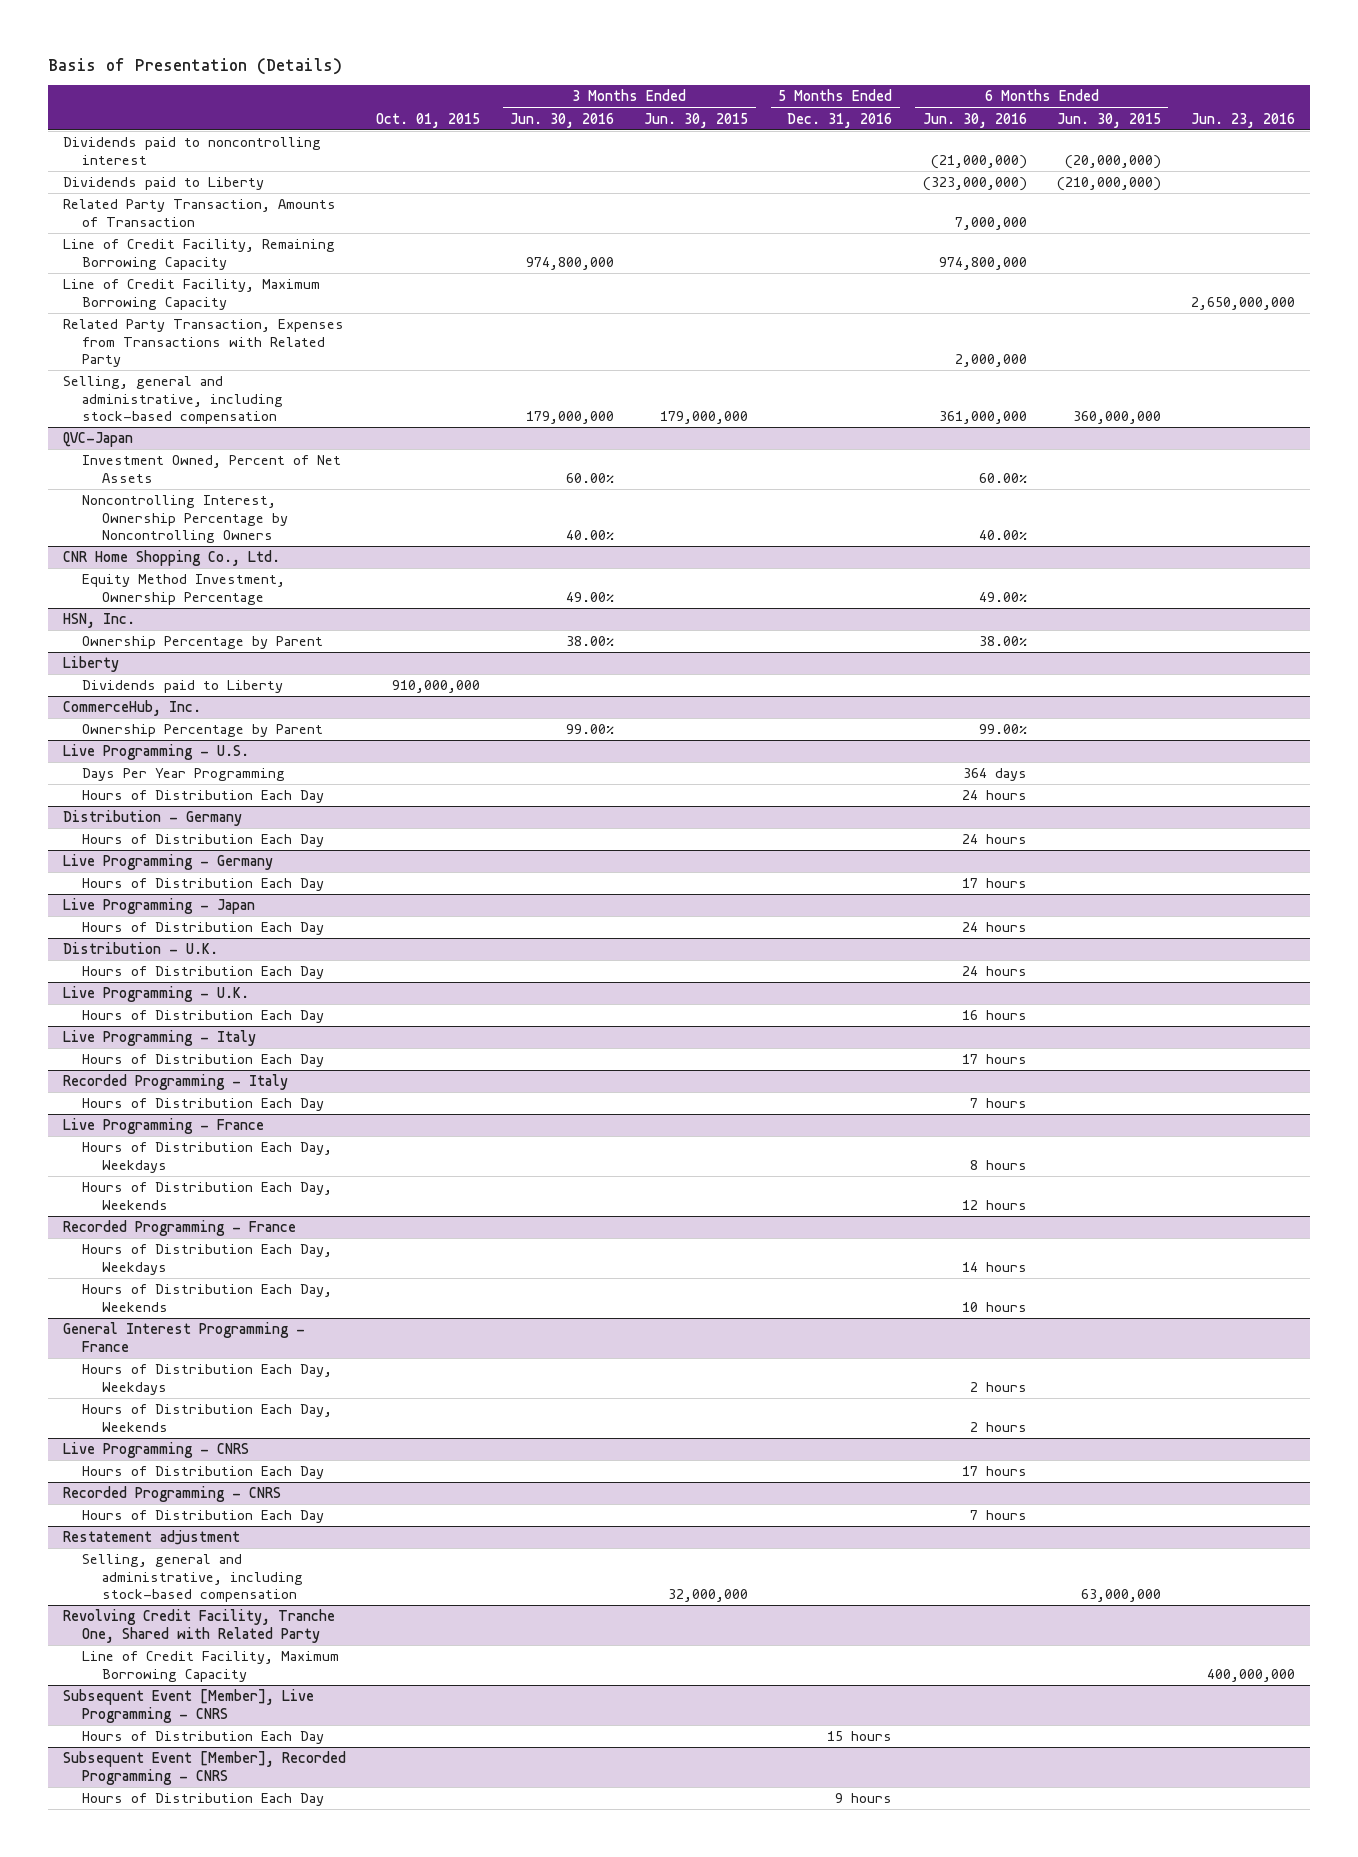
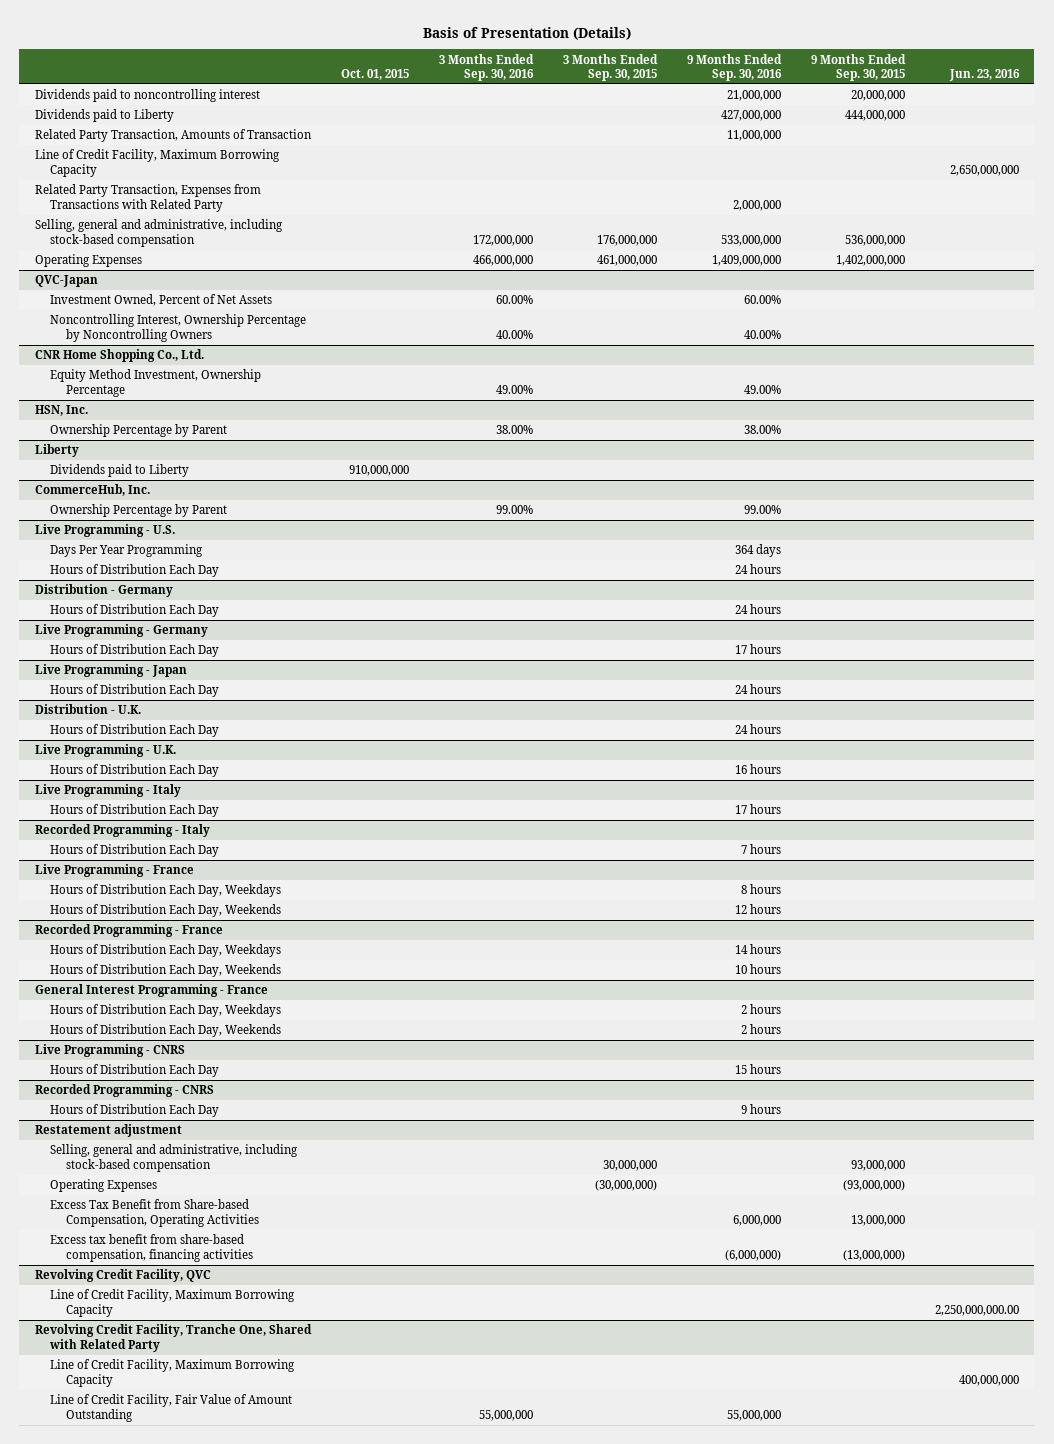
- | Oct. 01, 2015 | 3 Months Ended Jun. 30, 2016 | 3 Months Ended Jun. 30, 2015 | 5 Months Ended Dec. 31, 2016 | 6 Months Ended Jun. 30, 2016 | 6 Months Ended Jun. 30, 2015 | Jun. 23, 2016
+ | Oct. 01, 2015 | 3 Months Ended Sep. 30, 2016 | 3 Months Ended Sep. 30, 2015 | 9 Months Ended Sep. 30, 2016 | 9 Months Ended Sep. 30, 2015 | Jun. 23, 2016
- Line of Credit Facility, Remaining Borrowing Capacity | | 974,800,000 | | | 974,800,000 | |
+ Operating Expenses | | 466,000,000 | 461,000,000 | 1,409,000,000 | 1,402,000,000 |
@ Restatement adjustment
+ Operating Expenses | | | (30,000,000) | | (93,000,000) |
+ Excess Tax Benefit from Share-based Compensation, Operating Activities | | | | 6,000,000 | 13,000,000 |
+ Excess tax benefit from share-based compensation, financing activities | | | | (6,000,000) | (13,000,000) |
+ Revolving Credit Facility, QVC
+ Line of Credit Facility, Maximum Borrowing Capacity | | | | | | 2,250,000,000.00
- Subsequent Event [Member], Live Programming - CNRS
- Hours of Distribution Each Day | | | | 15 hours | | |
- Subsequent Event [Member], Recorded Programming - CNRS
- Hours of Distribution Each Day | | | | 9 hours | | |
@ Revolving Credit Facility, Tranche One, Shared with Related Party
+ Line of Credit Facility, Fair Value of Amount Outstanding | | 55,000,000 | | 55,000,000 | |

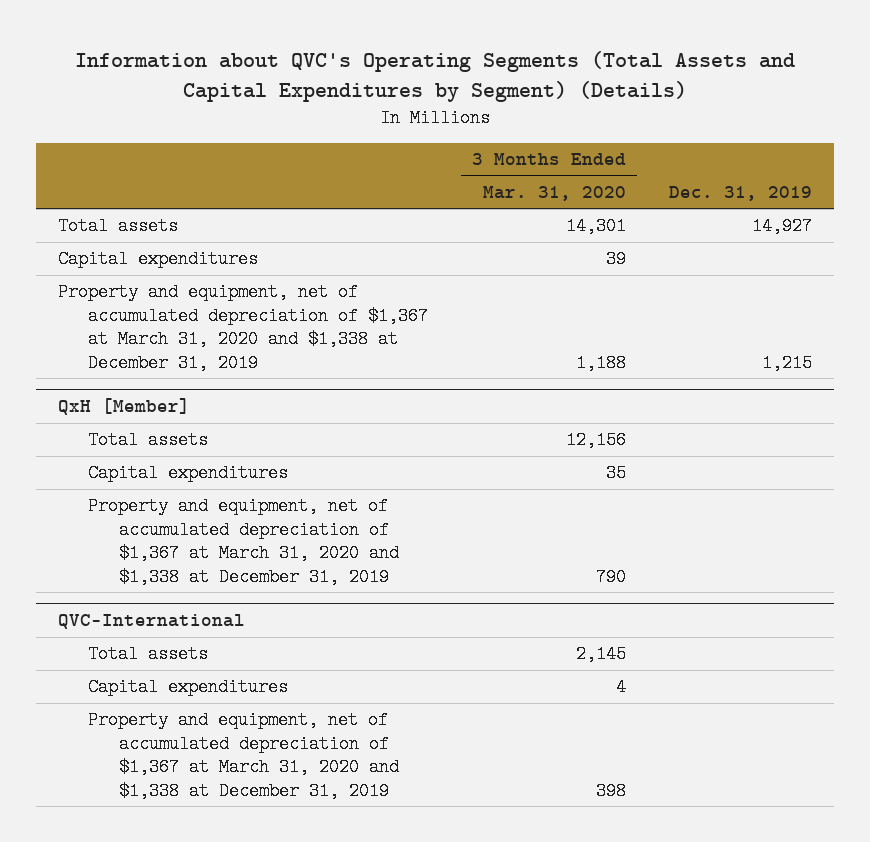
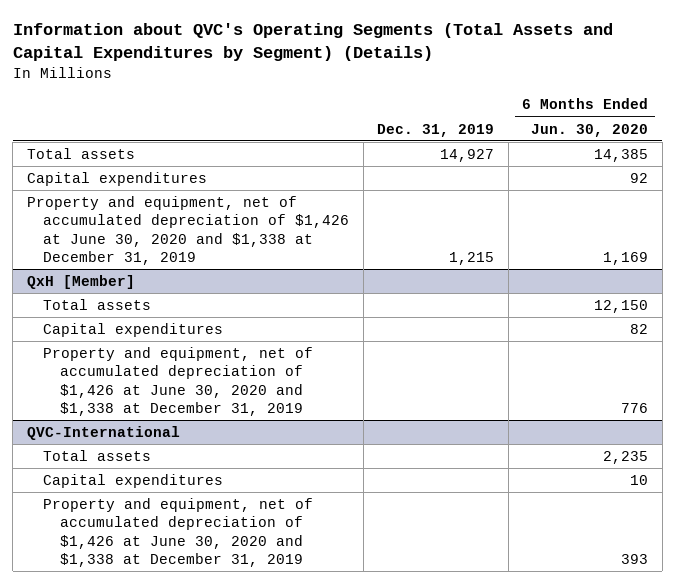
- | 3 Months Ended Mar. 31, 2020 | Dec. 31, 2019
+ | Dec. 31, 2019 | 6 Months Ended Jun. 30, 2020
- Property and equipment, net of accumulated depreciation of $1,367 at March 31, 2020 and $1,338 at December 31, 2019 | 1,188 | 1,215
+ Property and equipment, net of accumulated depreciation of $1,426 at June 30, 2020 and $1,338 at December 31, 2019 | 1,215 | 1,169
@ QxH [Member]
- Property and equipment, net of accumulated depreciation of $1,367 at March 31, 2020 and $1,338 at December 31, 2019 | 790 |
+ Property and equipment, net of accumulated depreciation of $1,426 at June 30, 2020 and $1,338 at December 31, 2019 | | 776
@ QVC-International
- Property and equipment, net of accumulated depreciation of $1,367 at March 31, 2020 and $1,338 at December 31, 2019 | 398 |
+ Property and equipment, net of accumulated depreciation of $1,426 at June 30, 2020 and $1,338 at December 31, 2019 | | 393

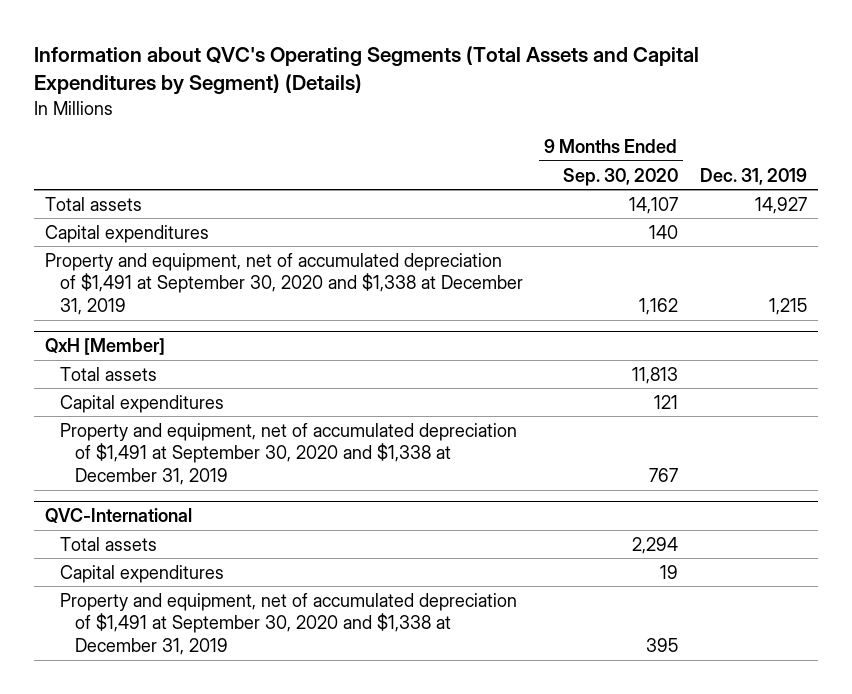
- | Dec. 31, 2019 | 6 Months Ended Jun. 30, 2020
+ | 9 Months Ended Sep. 30, 2020 | Dec. 31, 2019
- Property and equipment, net of accumulated depreciation of $1,426 at June 30, 2020 and $1,338 at December 31, 2019 | 1,215 | 1,169
+ Property and equipment, net of accumulated depreciation of $1,491 at September 30, 2020 and $1,338 at December 31, 2019 | 1,162 | 1,215
@ QxH [Member]
- Property and equipment, net of accumulated depreciation of $1,426 at June 30, 2020 and $1,338 at December 31, 2019 | | 776
+ Property and equipment, net of accumulated depreciation of $1,491 at September 30, 2020 and $1,338 at December 31, 2019 | 767 |
@ QVC-International
- Property and equipment, net of accumulated depreciation of $1,426 at June 30, 2020 and $1,338 at December 31, 2019 | | 393
+ Property and equipment, net of accumulated depreciation of $1,491 at September 30, 2020 and $1,338 at December 31, 2019 | 395 |

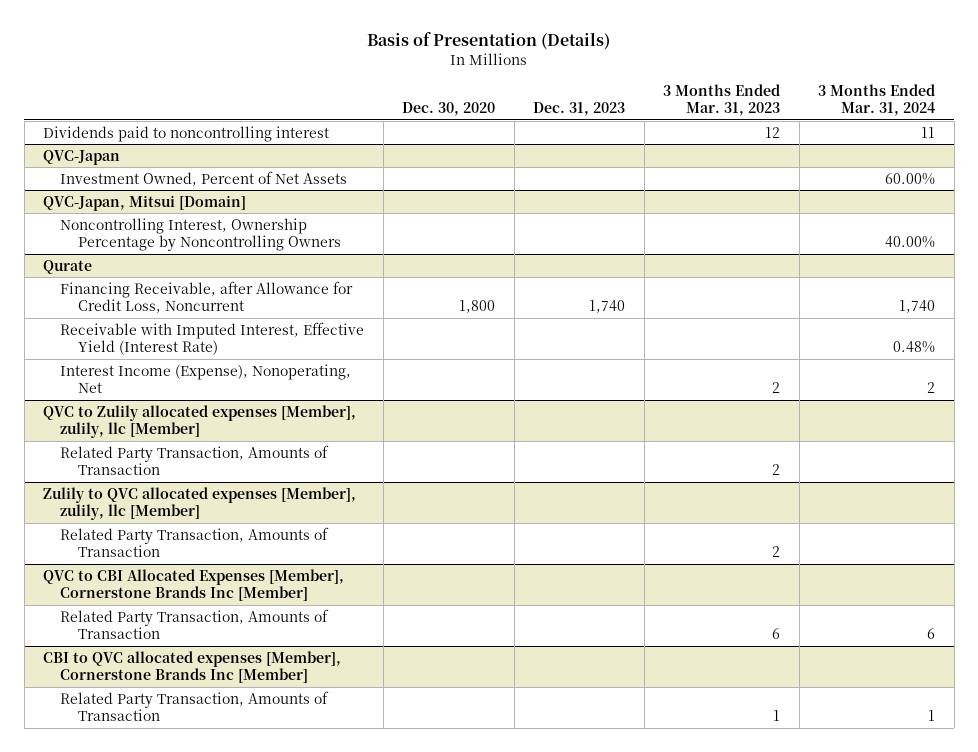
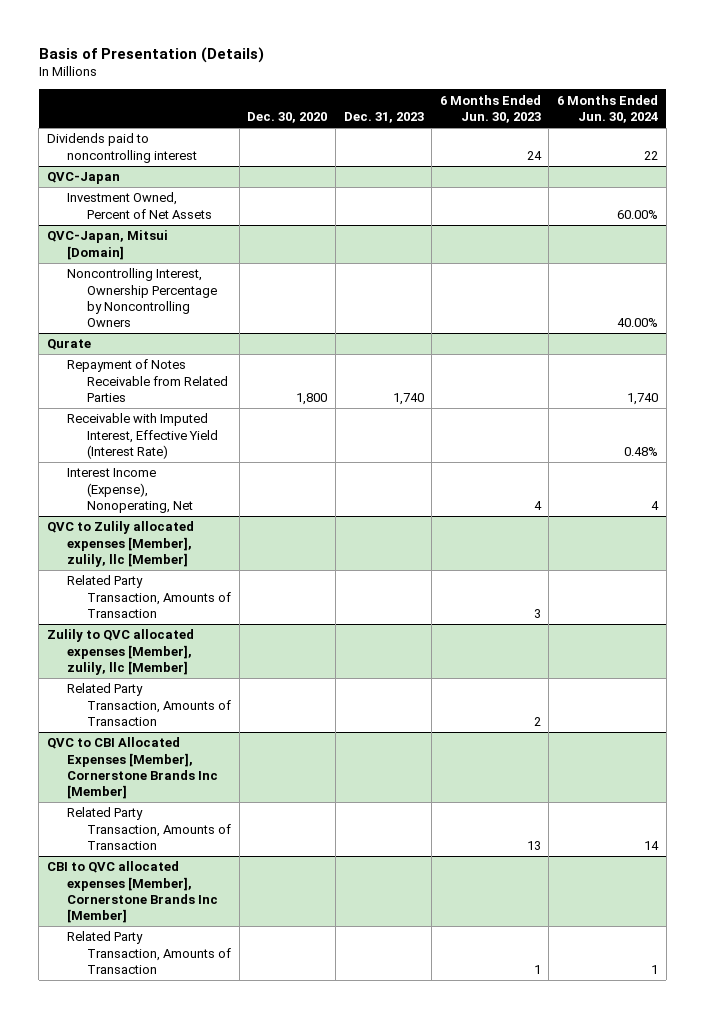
- | Dec. 30, 2020 | Dec. 31, 2023 | 3 Months Ended Mar. 31, 2023 | 3 Months Ended Mar. 31, 2024
+ | Dec. 30, 2020 | Dec. 31, 2023 | 6 Months Ended Jun. 30, 2023 | 6 Months Ended Jun. 30, 2024
@ Qurate
- Financing Receivable, after Allowance for Credit Loss, Noncurrent | 1,800 | 1,740 | | 1,740
+ Repayment of Notes Receivable from Related Parties | 1,800 | 1,740 | | 1,740

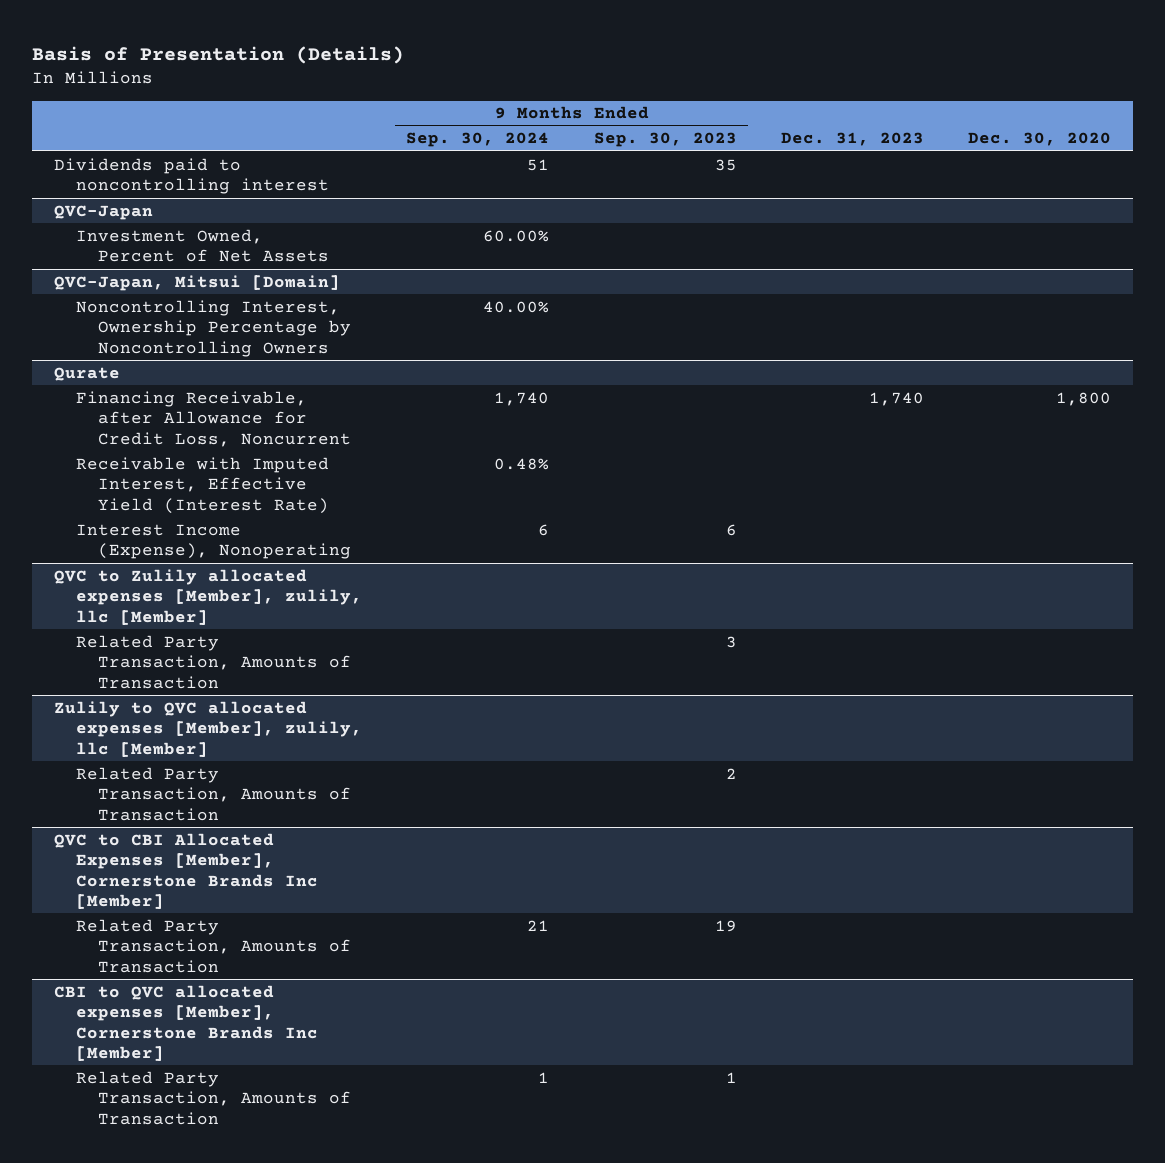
- | Dec. 30, 2020 | Dec. 31, 2023 | 6 Months Ended Jun. 30, 2023 | 6 Months Ended Jun. 30, 2024
+ | 9 Months Ended Sep. 30, 2024 | 9 Months Ended Sep. 30, 2023 | Dec. 31, 2023 | Dec. 30, 2020
@ Qurate
- Repayment of Notes Receivable from Related Parties | 1,800 | 1,740 | | 1,740
+ Financing Receivable, after Allowance for Credit Loss, Noncurrent | 1,740 | | 1,740 | 1,800
- Interest Income (Expense), Nonoperating, Net | | | 4 | 4
+ Interest Income (Expense), Nonoperating | 6 | 6 | |

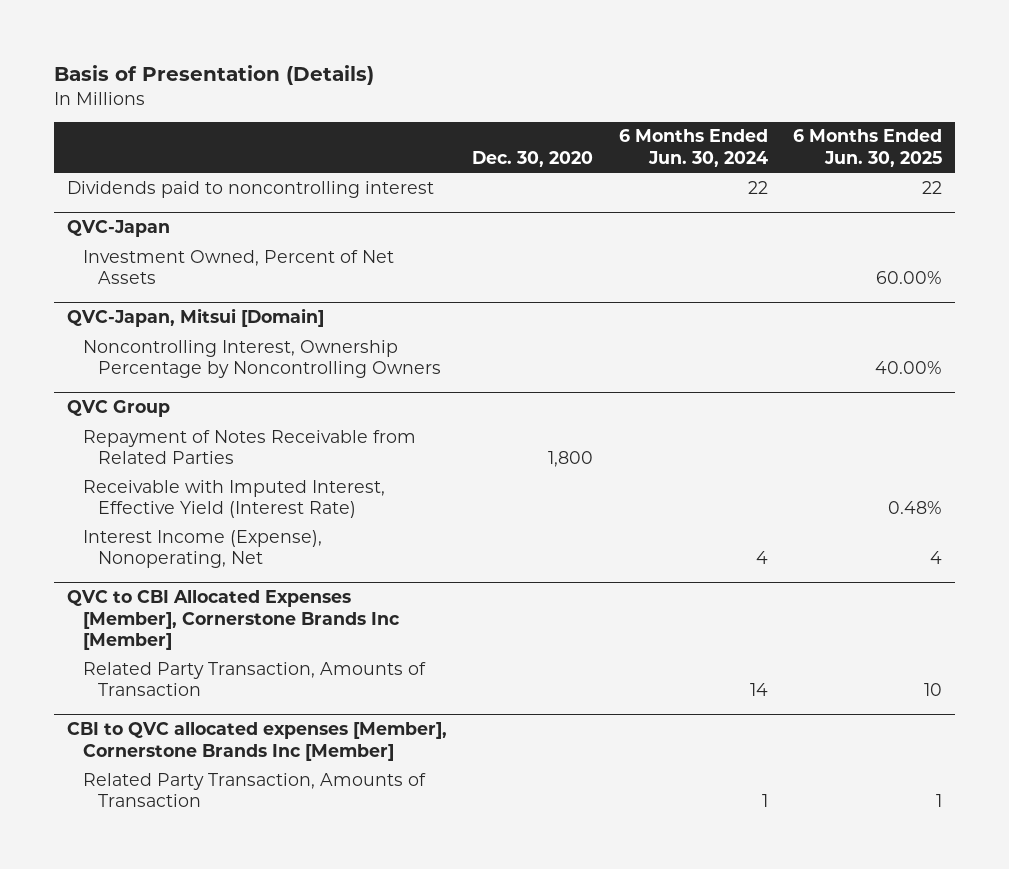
- | 9 Months Ended Sep. 30, 2024 | 9 Months Ended Sep. 30, 2023 | Dec. 31, 2023 | Dec. 30, 2020
+ | Dec. 30, 2020 | 6 Months Ended Jun. 30, 2024 | 6 Months Ended Jun. 30, 2025
- Qurate
- Financing Receivable, after Allowance for Credit Loss, Noncurrent | 1,740 | | 1,740 | 1,800
- Receivable with Imputed Interest, Effective Yield (Interest Rate) | 0.48% | | |
- Interest Income (Expense), Nonoperating | 6 | 6 | |
- QVC to Zulily allocated expenses [Member], zulily, llc [Member]
- Related Party Transaction, Amounts of Transaction | | 3 | |
- Zulily to QVC allocated expenses [Member], zulily, llc [Member]
- Related Party Transaction, Amounts of Transaction | | 2 | |
+ QVC Group
+ Repayment of Notes Receivable from Related Parties | 1,800 | |
+ Receivable with Imputed Interest, Effective Yield (Interest Rate) | | | 0.48%
+ Interest Income (Expense), Nonoperating, Net | | 4 | 4

